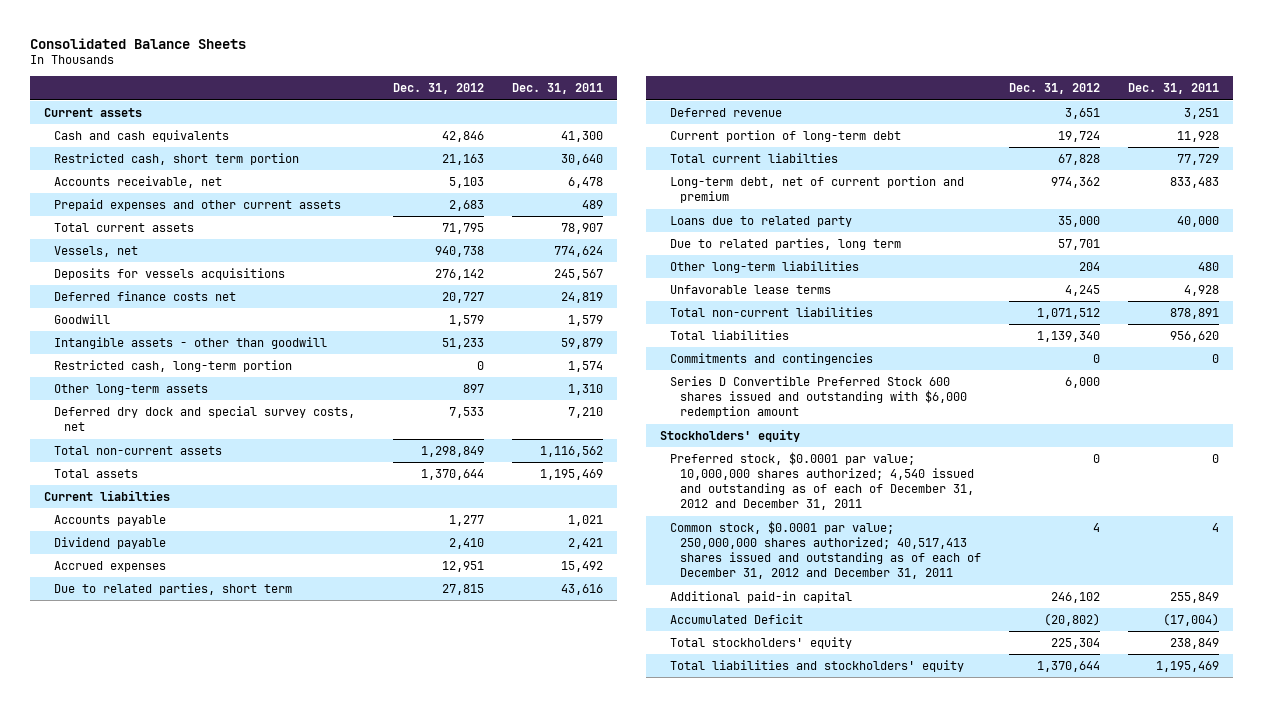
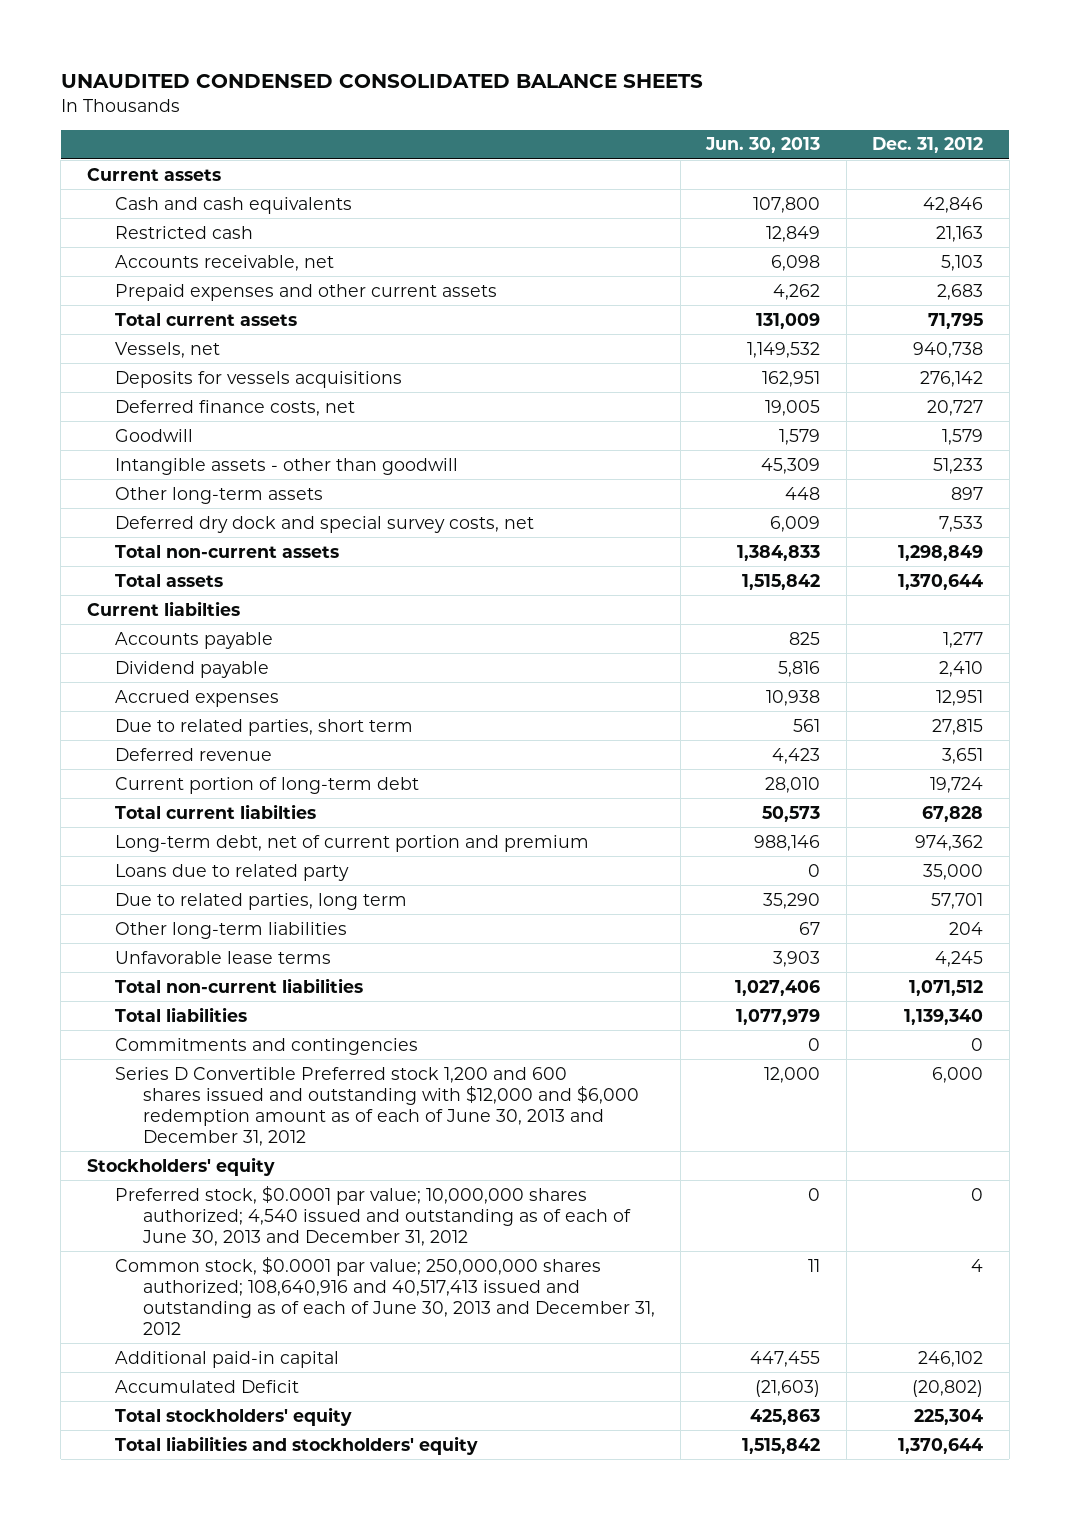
- Consolidated Balance Sheets
+ UNAUDITED CONDENSED CONSOLIDATED BALANCE SHEETS
- | Dec. 31, 2012 | Dec. 31, 2011
+ | Jun. 30, 2013 | Dec. 31, 2012
- Restricted cash, short term portion | 21,163 | 30,640
+ Restricted cash | 12,849 | 21,163
- Deferred finance costs net | 20,727 | 24,819
+ Deferred finance costs, net | 19,005 | 20,727
- Restricted cash, long-term portion | 0 | 1,574
- Series D Convertible Preferred Stock 600 shares issued and outstanding with $6,000 redemption amount | 6,000 |
+ Series D Convertible Preferred stock 1,200 and 600 shares issued and outstanding with $12,000 and $6,000 redemption amount as of each of June 30, 2013 and December 31, 2012 | 12,000 | 6,000
- Preferred stock, $0.0001 par value; 10,000,000 shares authorized; 4,540 issued and outstanding as of each of December 31, 2012 and December 31, 2011 | 0 | 0
- Common stock, $0.0001 par value; 250,000,000 shares authorized; 40,517,413 shares issued and outstanding as of each of December 31, 2012 and December 31, 2011 | 4 | 4
+ Preferred stock, $0.0001 par value; 10,000,000 shares authorized; 4,540 issued and outstanding as of each of June 30, 2013 and December 31, 2012 | 0 | 0
+ Common stock, $0.0001 par value; 250,000,000 shares authorized; 108,640,916 and 40,517,413 issued and outstanding as of each of June 30, 2013 and December 31, 2012 | 11 | 4

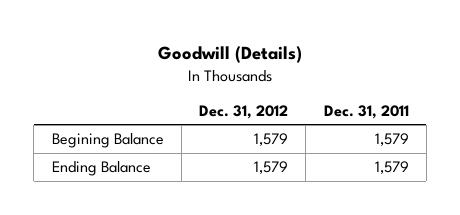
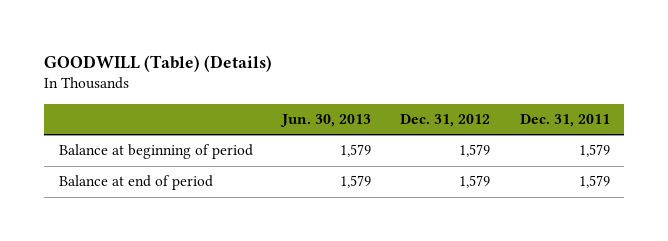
- Goodwill (Details)
+ GOODWILL (Table) (Details)
- | Dec. 31, 2012 | Dec. 31, 2011
+ | Jun. 30, 2013 | Dec. 31, 2012 | Dec. 31, 2011
- Begining Balance | 1,579 | 1,579
- Ending Balance | 1,579 | 1,579
+ Balance at beginning of period | 1,579 | 1,579 | 1,579
+ Balance at end of period | 1,579 | 1,579 | 1,579

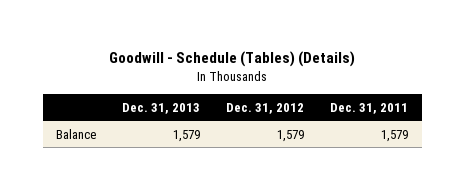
- GOODWILL (Table) (Details)
+ Goodwill - Schedule (Tables) (Details)
- | Jun. 30, 2013 | Dec. 31, 2012 | Dec. 31, 2011
+ | Dec. 31, 2013 | Dec. 31, 2012 | Dec. 31, 2011
- Balance at beginning of period | 1,579 | 1,579 | 1,579
- Balance at end of period | 1,579 | 1,579 | 1,579
+ Balance | 1,579 | 1,579 | 1,579

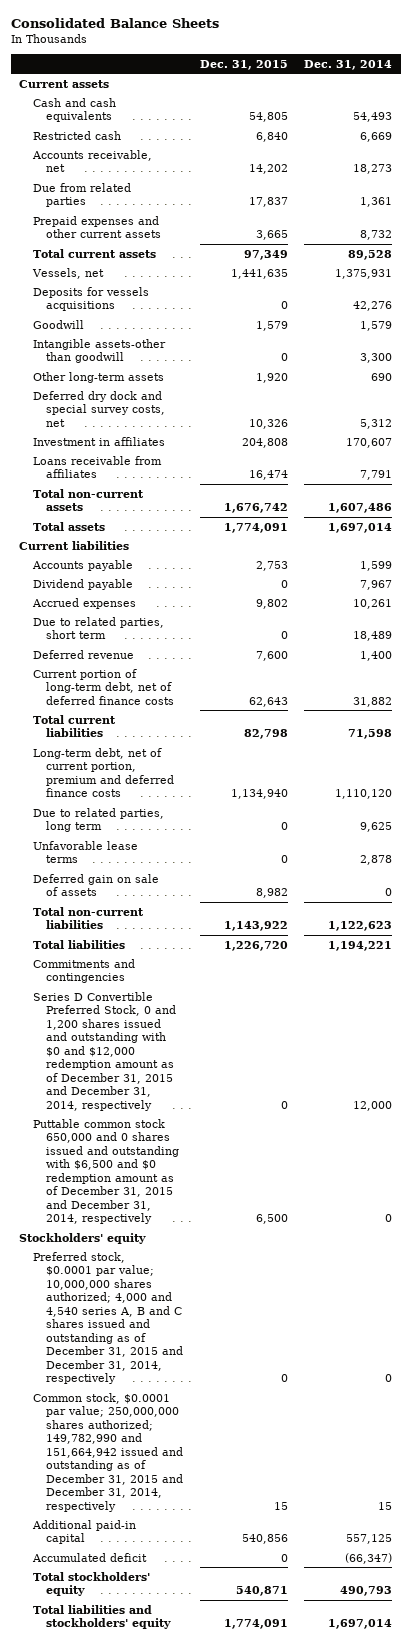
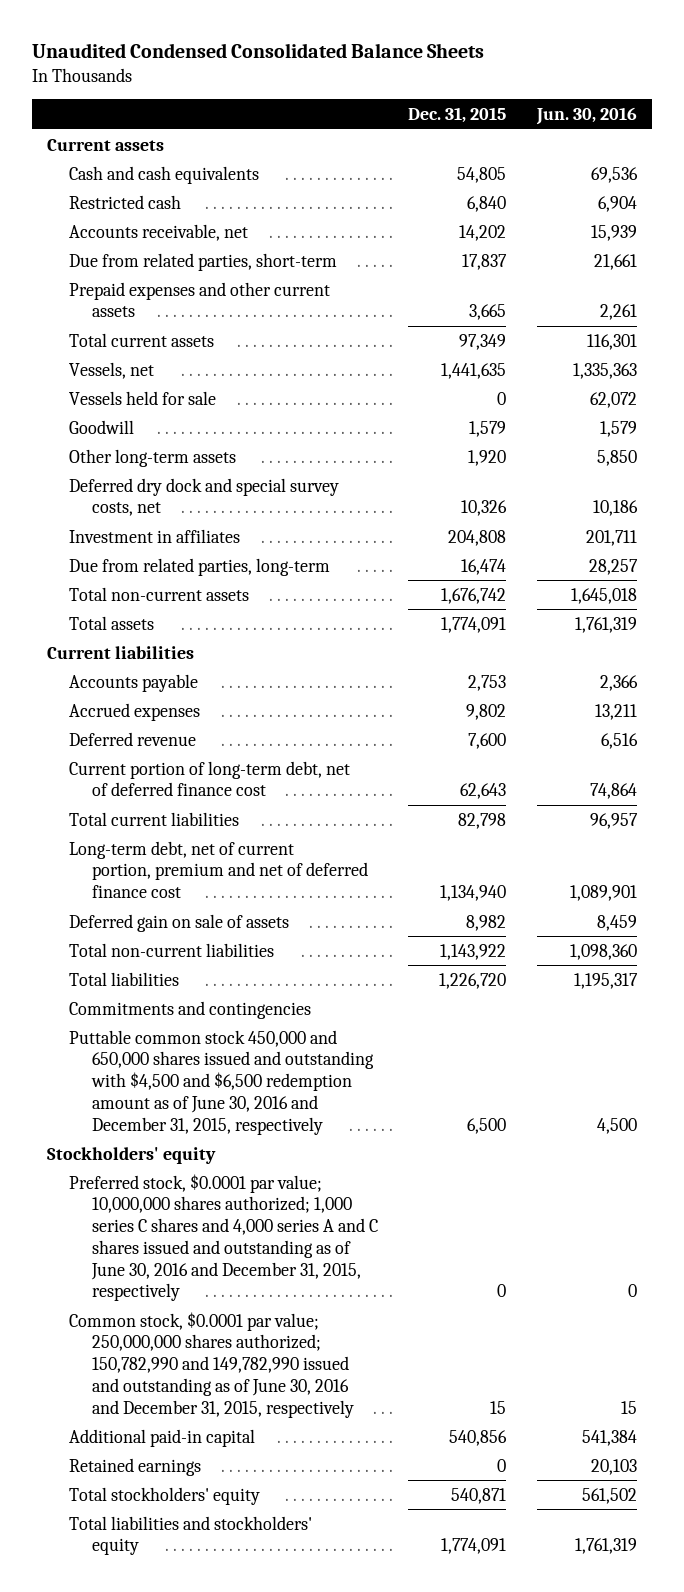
- Consolidated Balance Sheets
+ Unaudited Condensed Consolidated Balance Sheets
- | Dec. 31, 2015 | Dec. 31, 2014
+ | Dec. 31, 2015 | Jun. 30, 2016
- Due from related parties | 17,837 | 1,361
+ Due from related parties, short-term | 17,837 | 21,661
- Deposits for vessels acquisitions | 0 | 42,276
+ Vessels held for sale | 0 | 62,072
- Intangible assets-other than goodwill | 0 | 3,300
- Loans receivable from affiliates | 16,474 | 7,791
+ Due from related parties, long-term | 16,474 | 28,257
- Dividend payable | 0 | 7,967
- Due to related parties, short term | 0 | 18,489
- Current portion of long-term debt, net of deferred finance costs | 62,643 | 31,882
+ Current portion of long-term debt, net of deferred finance cost | 62,643 | 74,864
- Long-term debt, net of current portion, premium and deferred finance costs | 1,134,940 | 1,110,120
- Due to related parties, long term | 0 | 9,625
- Unfavorable lease terms | 0 | 2,878
+ Long-term debt, net of current portion, premium and net of deferred finance cost | 1,134,940 | 1,089,901
- Series D Convertible Preferred Stock, 0 and 1,200 shares issued and outstanding with $0 and $12,000 redemption amount as of December 31, 2015 and December 31, 2014, respectively | 0 | 12,000
- Puttable common stock 650,000 and 0 shares issued and outstanding with $6,500 and $0 redemption amount as of December 31, 2015 and December 31, 2014, respectively | 6,500 | 0
+ Puttable common stock 450,000 and 650,000 shares issued and outstanding with $4,500 and $6,500 redemption amount as of June 30, 2016 and December 31, 2015, respectively | 6,500 | 4,500
- Preferred stock, $0.0001 par value; 10,000,000 shares authorized; 4,000 and 4,540 series A, B and C shares issued and outstanding as of December 31, 2015 and December 31, 2014, respectively | 0 | 0
- Common stock, $0.0001 par value; 250,000,000 shares authorized; 149,782,990 and 151,664,942 issued and outstanding as of December 31, 2015 and December 31, 2014, respectively | 15 | 15
+ Preferred stock, $0.0001 par value; 10,000,000 shares authorized; 1,000 series C shares and 4,000 series A and C shares issued and outstanding as of June 30, 2016 and December 31, 2015, respectively | 0 | 0
+ Common stock, $0.0001 par value; 250,000,000 shares authorized; 150,782,990 and 149,782,990 issued and outstanding as of June 30, 2016 and December 31, 2015, respectively | 15 | 15
- Accumulated deficit | 0 | (66,347)
+ Retained earnings | 0 | 20,103

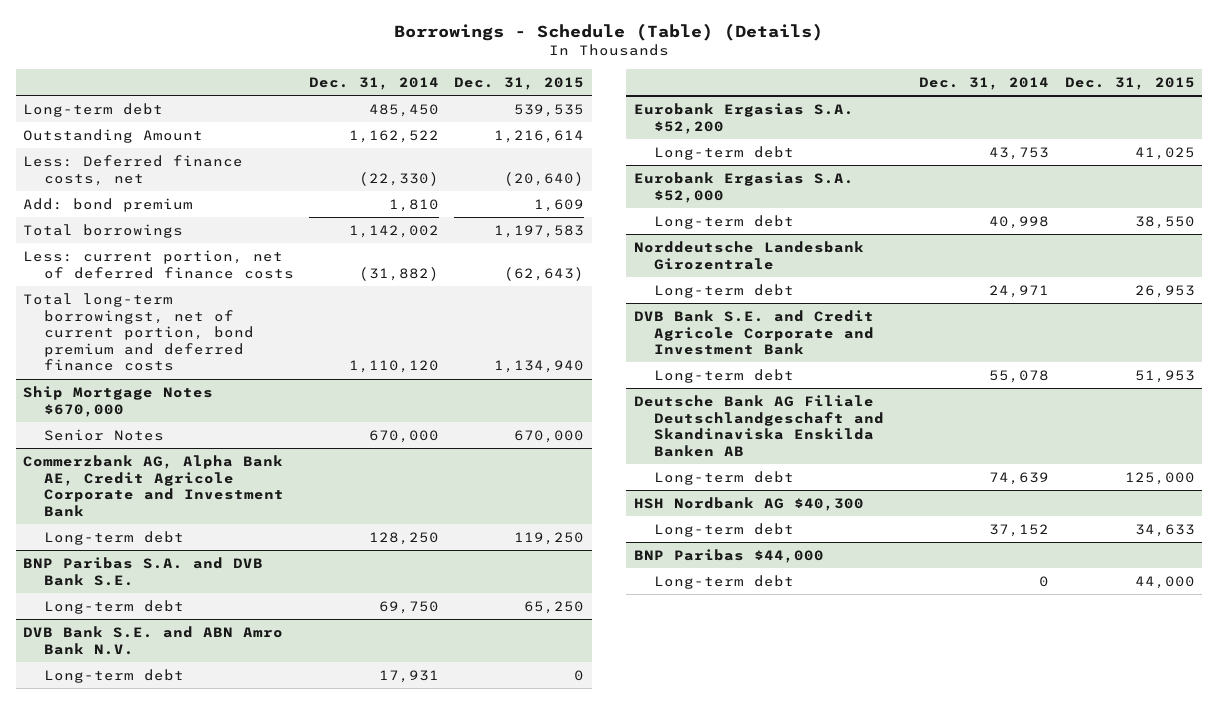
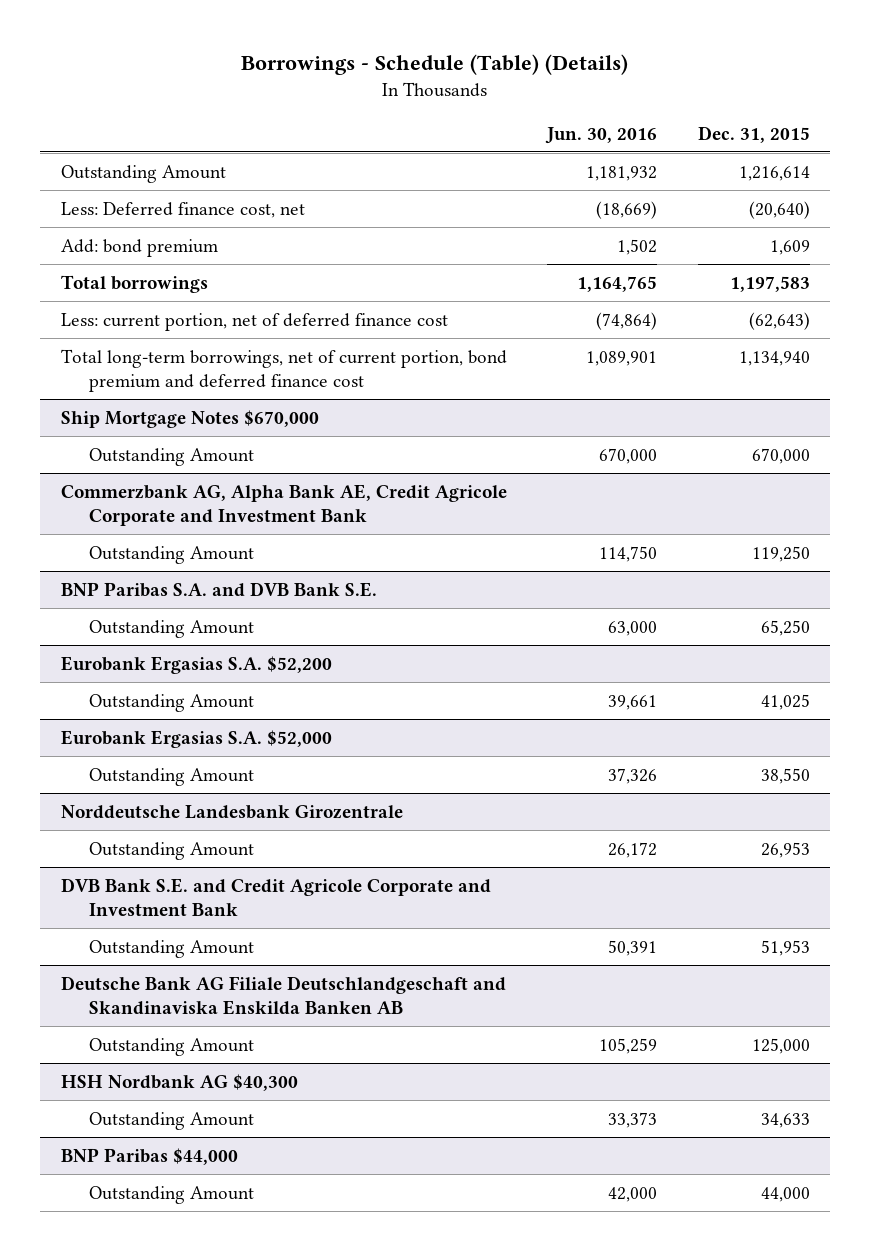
- | Dec. 31, 2014 | Dec. 31, 2015
+ | Jun. 30, 2016 | Dec. 31, 2015
- Long-term debt | 485,450 | 539,535
- Less: Deferred finance costs, net | (22,330) | (20,640)
+ Less: Deferred finance cost, net | (18,669) | (20,640)
- Less: current portion, net of deferred finance costs | (31,882) | (62,643)
- Total long-term borrowingst, net of current portion, bond premium and deferred finance costs | 1,110,120 | 1,134,940
+ Less: current portion, net of deferred finance cost | (74,864) | (62,643)
+ Total long-term borrowings, net of current portion, bond premium and deferred finance cost | 1,089,901 | 1,134,940
@ Ship Mortgage Notes $670,000
- Senior Notes | 670,000 | 670,000
+ Outstanding Amount | 670,000 | 670,000
@ Commerzbank AG, Alpha Bank AE, Credit Agricole Corporate and Investment Bank
- Long-term debt | 128,250 | 119,250
+ Outstanding Amount | 114,750 | 119,250
@ BNP Paribas S.A. and DVB Bank S.E.
- Long-term debt | 69,750 | 65,250
- DVB Bank S.E. and ABN Amro Bank N.V.
- Long-term debt | 17,931 | 0
@ BNP Paribas S.A. and DVB Bank S.E.
+ Outstanding Amount | 63,000 | 65,250
@ Eurobank Ergasias S.A. $52,200
- Long-term debt | 43,753 | 41,025
+ Outstanding Amount | 39,661 | 41,025
@ Eurobank Ergasias S.A. $52,000
- Long-term debt | 40,998 | 38,550
+ Outstanding Amount | 37,326 | 38,550
@ Norddeutsche Landesbank Girozentrale
- Long-term debt | 24,971 | 26,953
+ Outstanding Amount | 26,172 | 26,953
@ DVB Bank S.E. and Credit Agricole Corporate and Investment Bank
- Long-term debt | 55,078 | 51,953
+ Outstanding Amount | 50,391 | 51,953
@ Deutsche Bank AG Filiale Deutschlandgeschaft and Skandinaviska Enskilda Banken AB
- Long-term debt | 74,639 | 125,000
+ Outstanding Amount | 105,259 | 125,000
@ HSH Nordbank AG $40,300
- Long-term debt | 37,152 | 34,633
+ Outstanding Amount | 33,373 | 34,633
@ BNP Paribas $44,000
- Long-term debt | 0 | 44,000
+ Outstanding Amount | 42,000 | 44,000

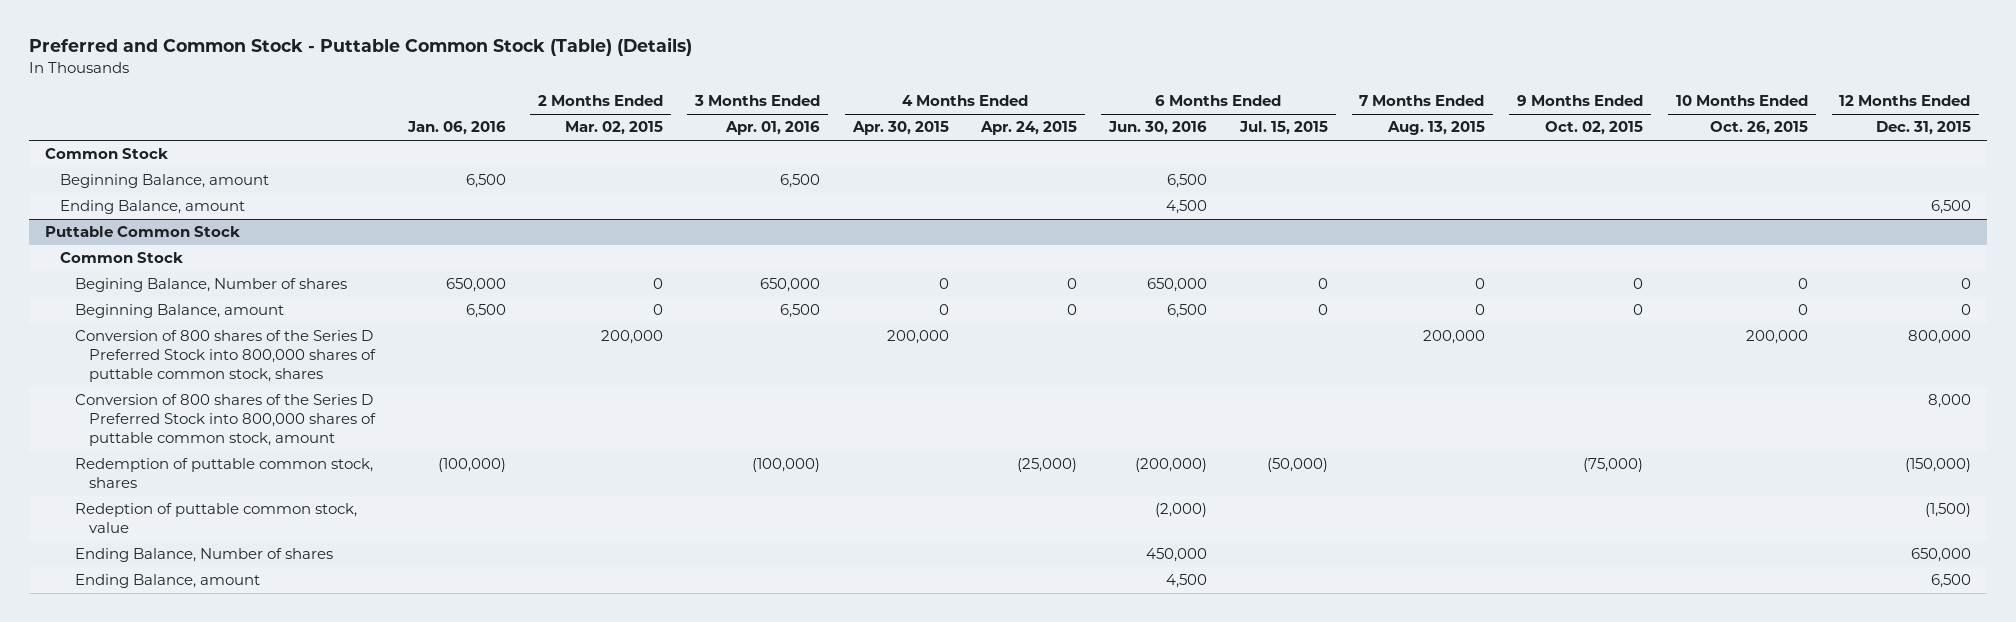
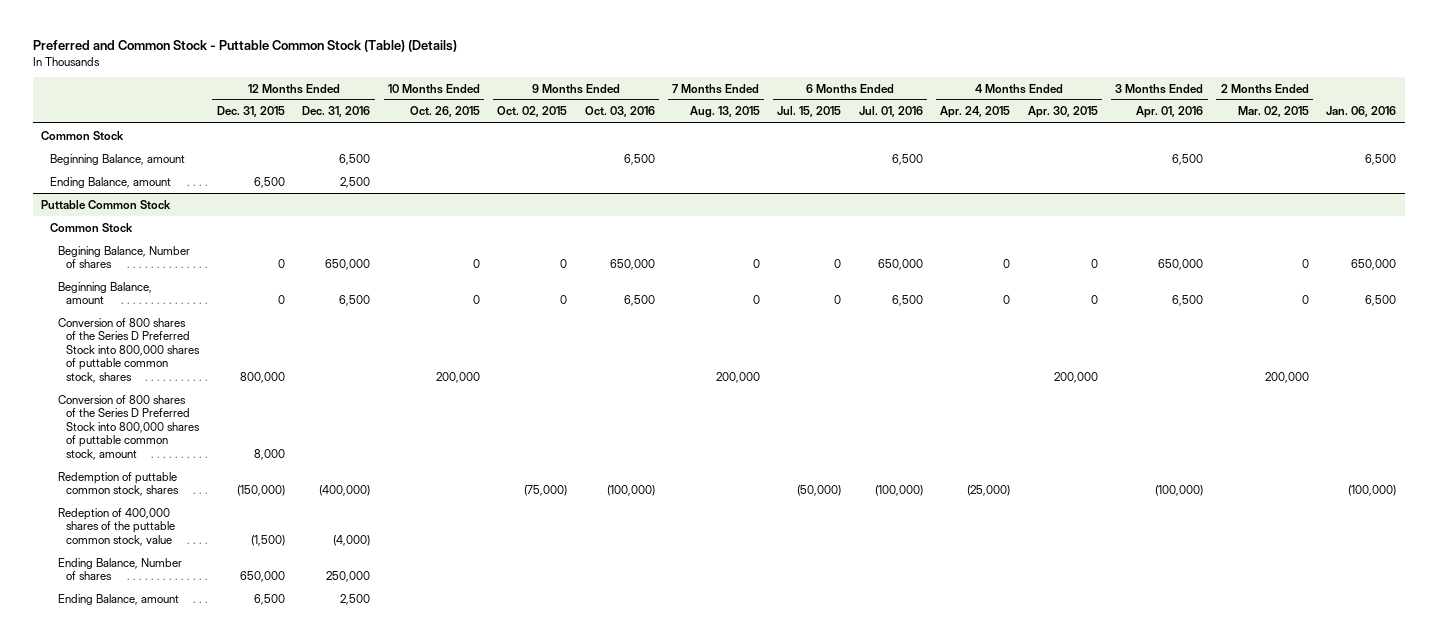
- | Jan. 06, 2016 | 2 Months Ended Mar. 02, 2015 | 3 Months Ended Apr. 01, 2016 | 4 Months Ended Apr. 30, 2015 | 4 Months Ended Apr. 24, 2015 | 6 Months Ended Jun. 30, 2016 | 6 Months Ended Jul. 15, 2015 | 7 Months Ended Aug. 13, 2015 | 9 Months Ended Oct. 02, 2015 | 10 Months Ended Oct. 26, 2015 | 12 Months Ended Dec. 31, 2015
+ | 12 Months Ended Dec. 31, 2015 | 12 Months Ended Dec. 31, 2016 | 10 Months Ended Oct. 26, 2015 | 9 Months Ended Oct. 02, 2015 | 9 Months Ended Oct. 03, 2016 | 7 Months Ended Aug. 13, 2015 | 6 Months Ended Jul. 15, 2015 | 6 Months Ended Jul. 01, 2016 | 4 Months Ended Apr. 24, 2015 | 4 Months Ended Apr. 30, 2015 | 3 Months Ended Apr. 01, 2016 | 2 Months Ended Mar. 02, 2015 | Jan. 06, 2016
@ Puttable Common Stock
- Redeption of puttable common stock, value | | | | | | (2,000) | | | | | (1,500)
+ Redeption of 400,000 shares of the puttable common stock, value | (1,500) | (4,000) | | | | | | | | | | |

